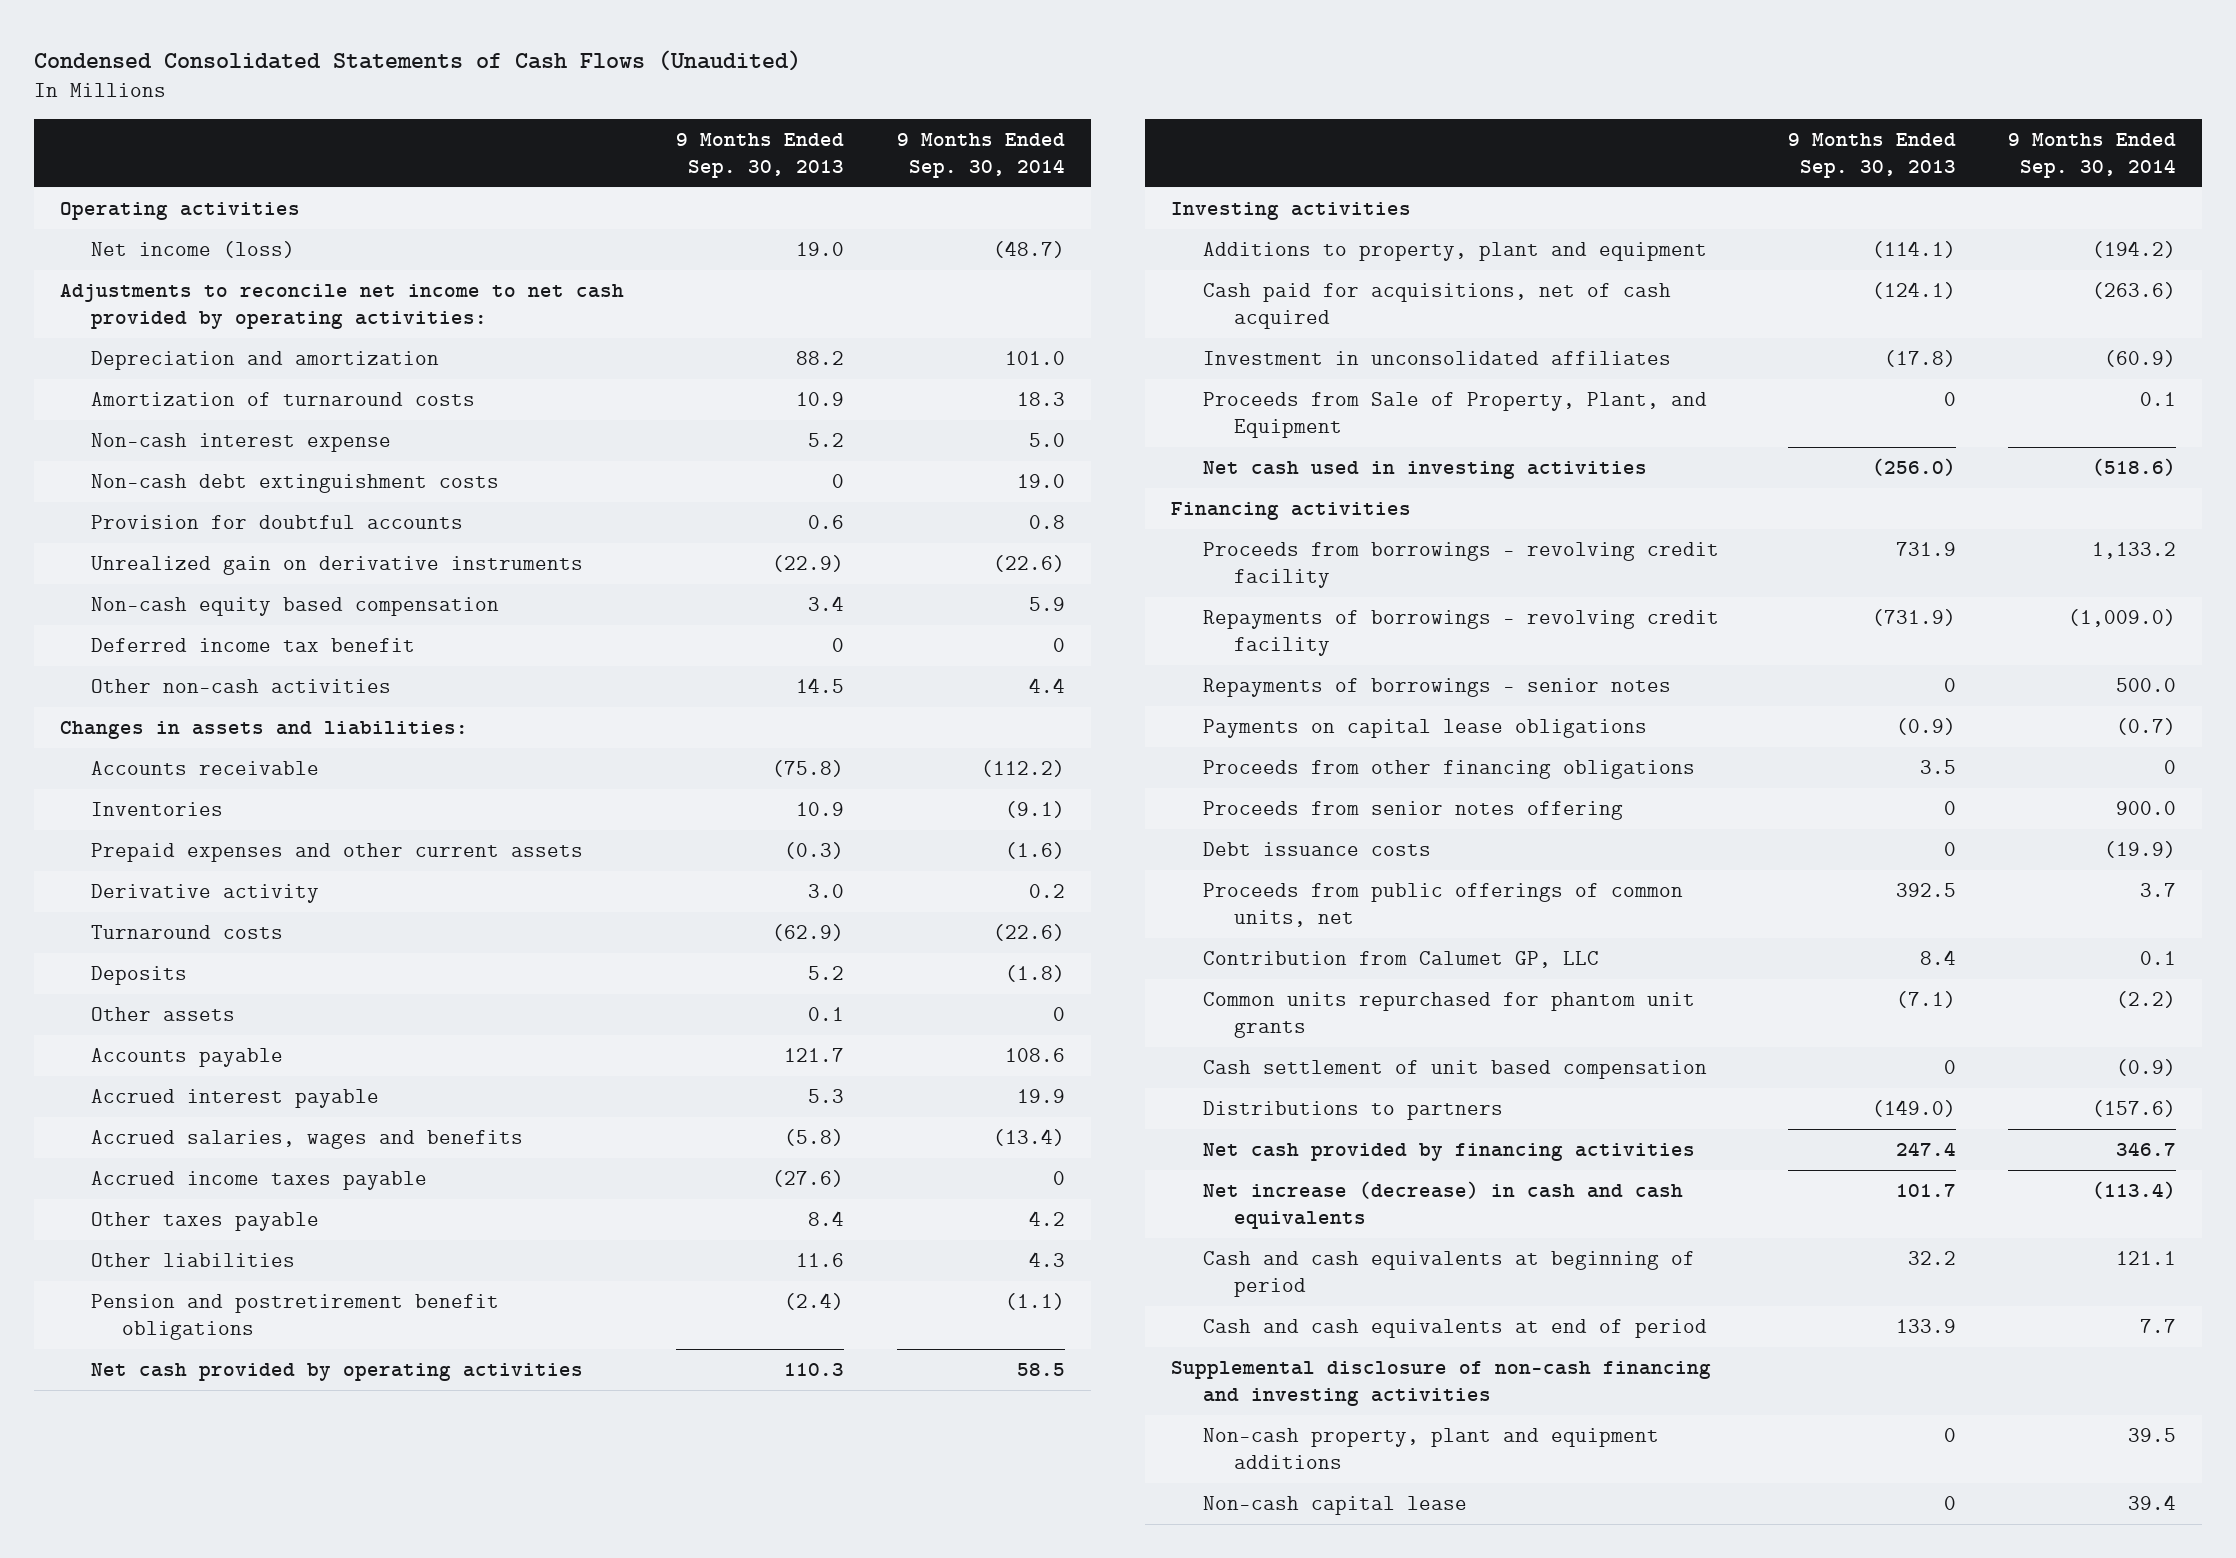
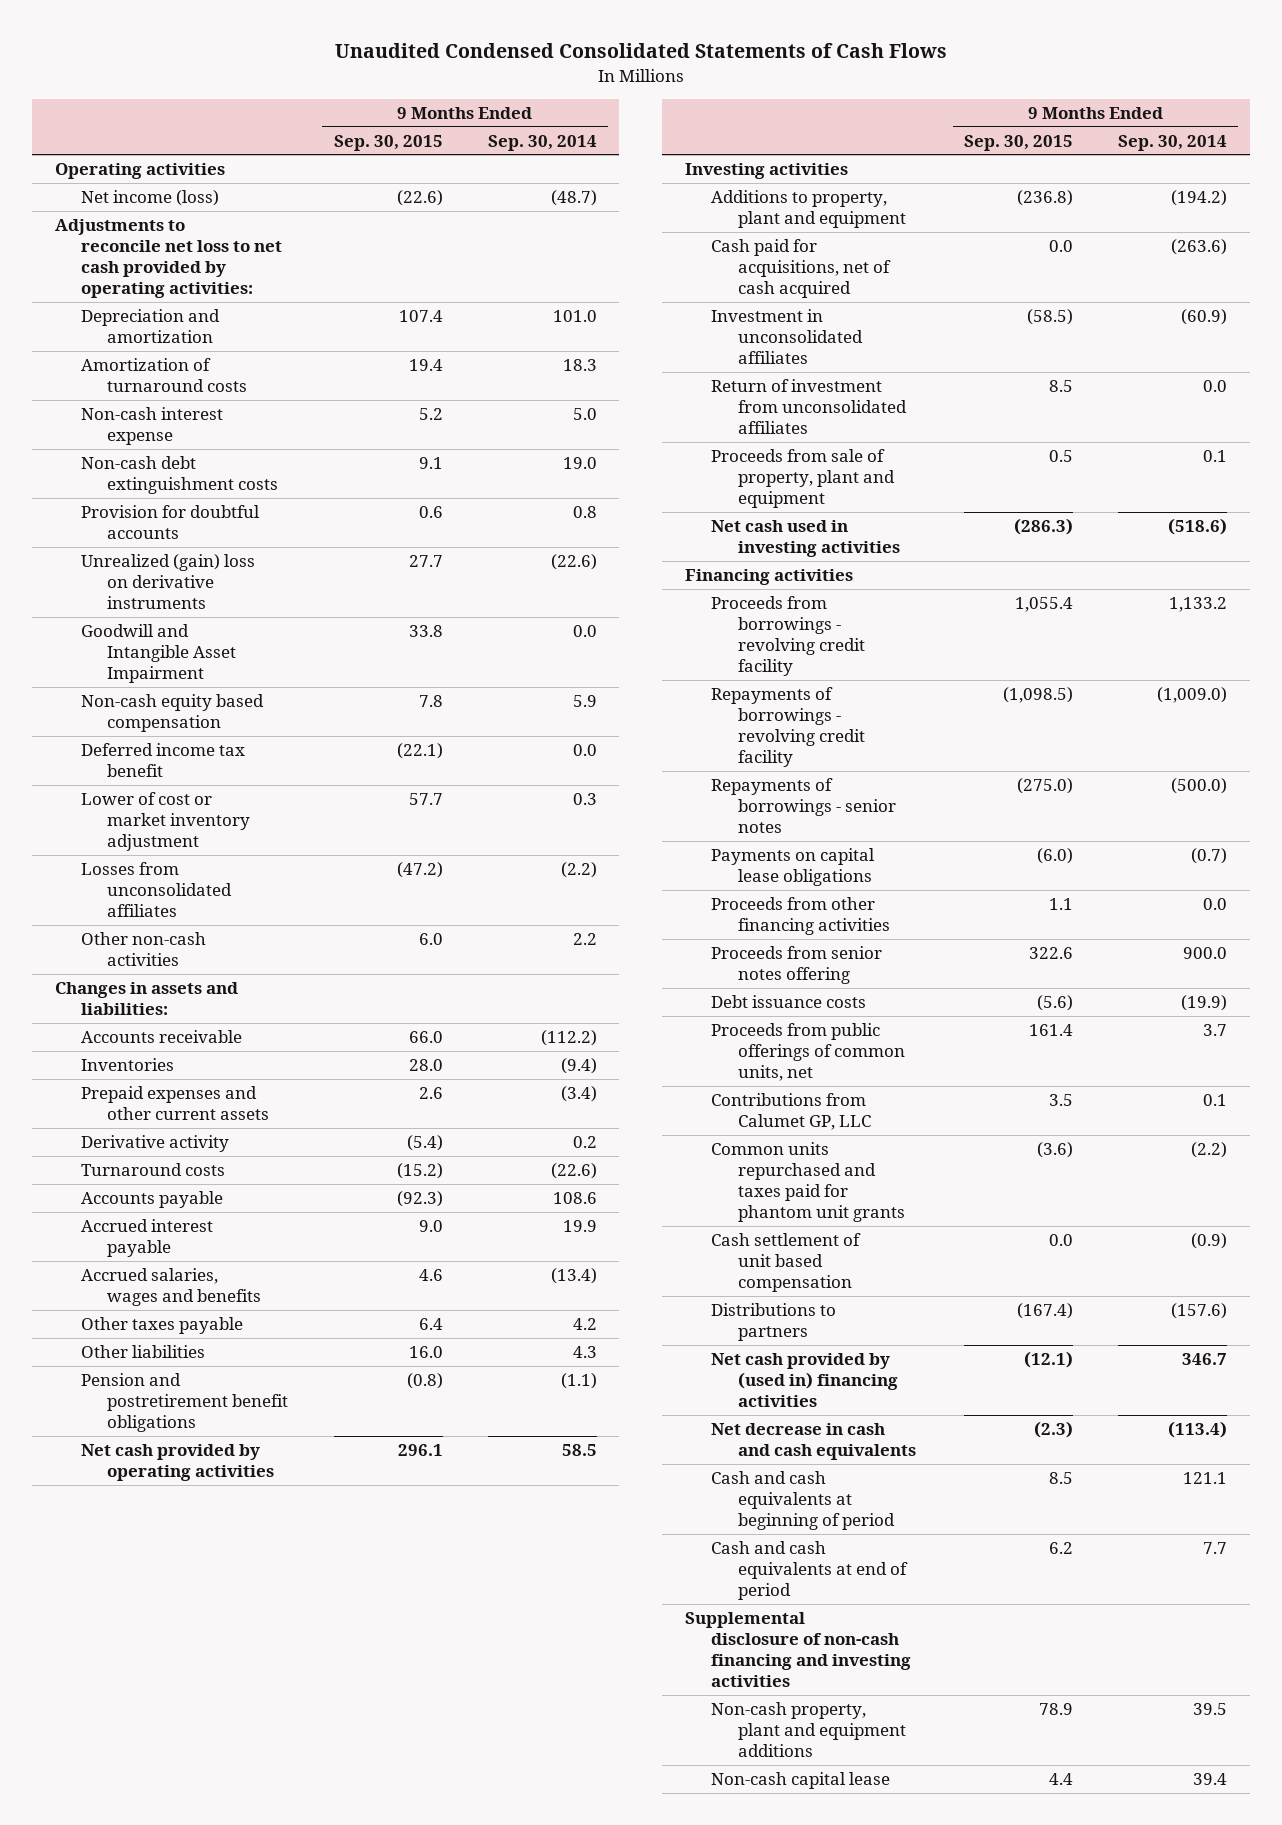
- Condensed Consolidated Statements of Cash Flows (Unaudited)
+ Unaudited Condensed Consolidated Statements of Cash Flows
- | 9 Months Ended Sep. 30, 2013 | 9 Months Ended Sep. 30, 2014
+ | 9 Months Ended Sep. 30, 2015 | 9 Months Ended Sep. 30, 2014
- Adjustments to reconcile net income to net cash provided by operating activities:
+ Adjustments to reconcile net loss to net cash provided by operating activities:
- Unrealized gain on derivative instruments | (22.9) | (22.6)
+ Unrealized (gain) loss on derivative instruments | 27.7 | (22.6)
+ Goodwill and Intangible Asset Impairment | 33.8 | 0.0
- Deferred income tax benefit | 0 | 0
- Other non-cash activities | 14.5 | 4.4
+ Deferred income tax benefit | (22.1) | 0.0
+ Lower of cost or market inventory adjustment | 57.7 | 0.3
+ Losses from unconsolidated affiliates | (47.2) | (2.2)
+ Other non-cash activities | 6.0 | 2.2
- Inventories | 10.9 | (9.1)
- Prepaid expenses and other current assets | (0.3) | (1.6)
+ Inventories | 28.0 | (9.4)
+ Prepaid expenses and other current assets | 2.6 | (3.4)
- Deposits | 5.2 | (1.8)
- Other assets | 0.1 | 0
- Accrued income taxes payable | (27.6) | 0
- Proceeds from Sale of Property, Plant, and Equipment | 0 | 0.1
+ Return of investment from unconsolidated affiliates | 8.5 | 0.0
+ Proceeds from sale of property, plant and equipment | 0.5 | 0.1
- Repayments of borrowings - senior notes | 0 | 500.0
+ Repayments of borrowings - senior notes | (275.0) | (500.0)
- Proceeds from other financing obligations | 3.5 | 0
+ Proceeds from other financing activities | 1.1 | 0.0
- Contribution from Calumet GP, LLC | 8.4 | 0.1
- Common units repurchased for phantom unit grants | (7.1) | (2.2)
+ Contributions from Calumet GP, LLC | 3.5 | 0.1
+ Common units repurchased and taxes paid for phantom unit grants | (3.6) | (2.2)
- Net cash provided by financing activities | 247.4 | 346.7
- Net increase (decrease) in cash and cash equivalents | 101.7 | (113.4)
+ Net cash provided by (used in) financing activities | (12.1) | 346.7
+ Net decrease in cash and cash equivalents | (2.3) | (113.4)

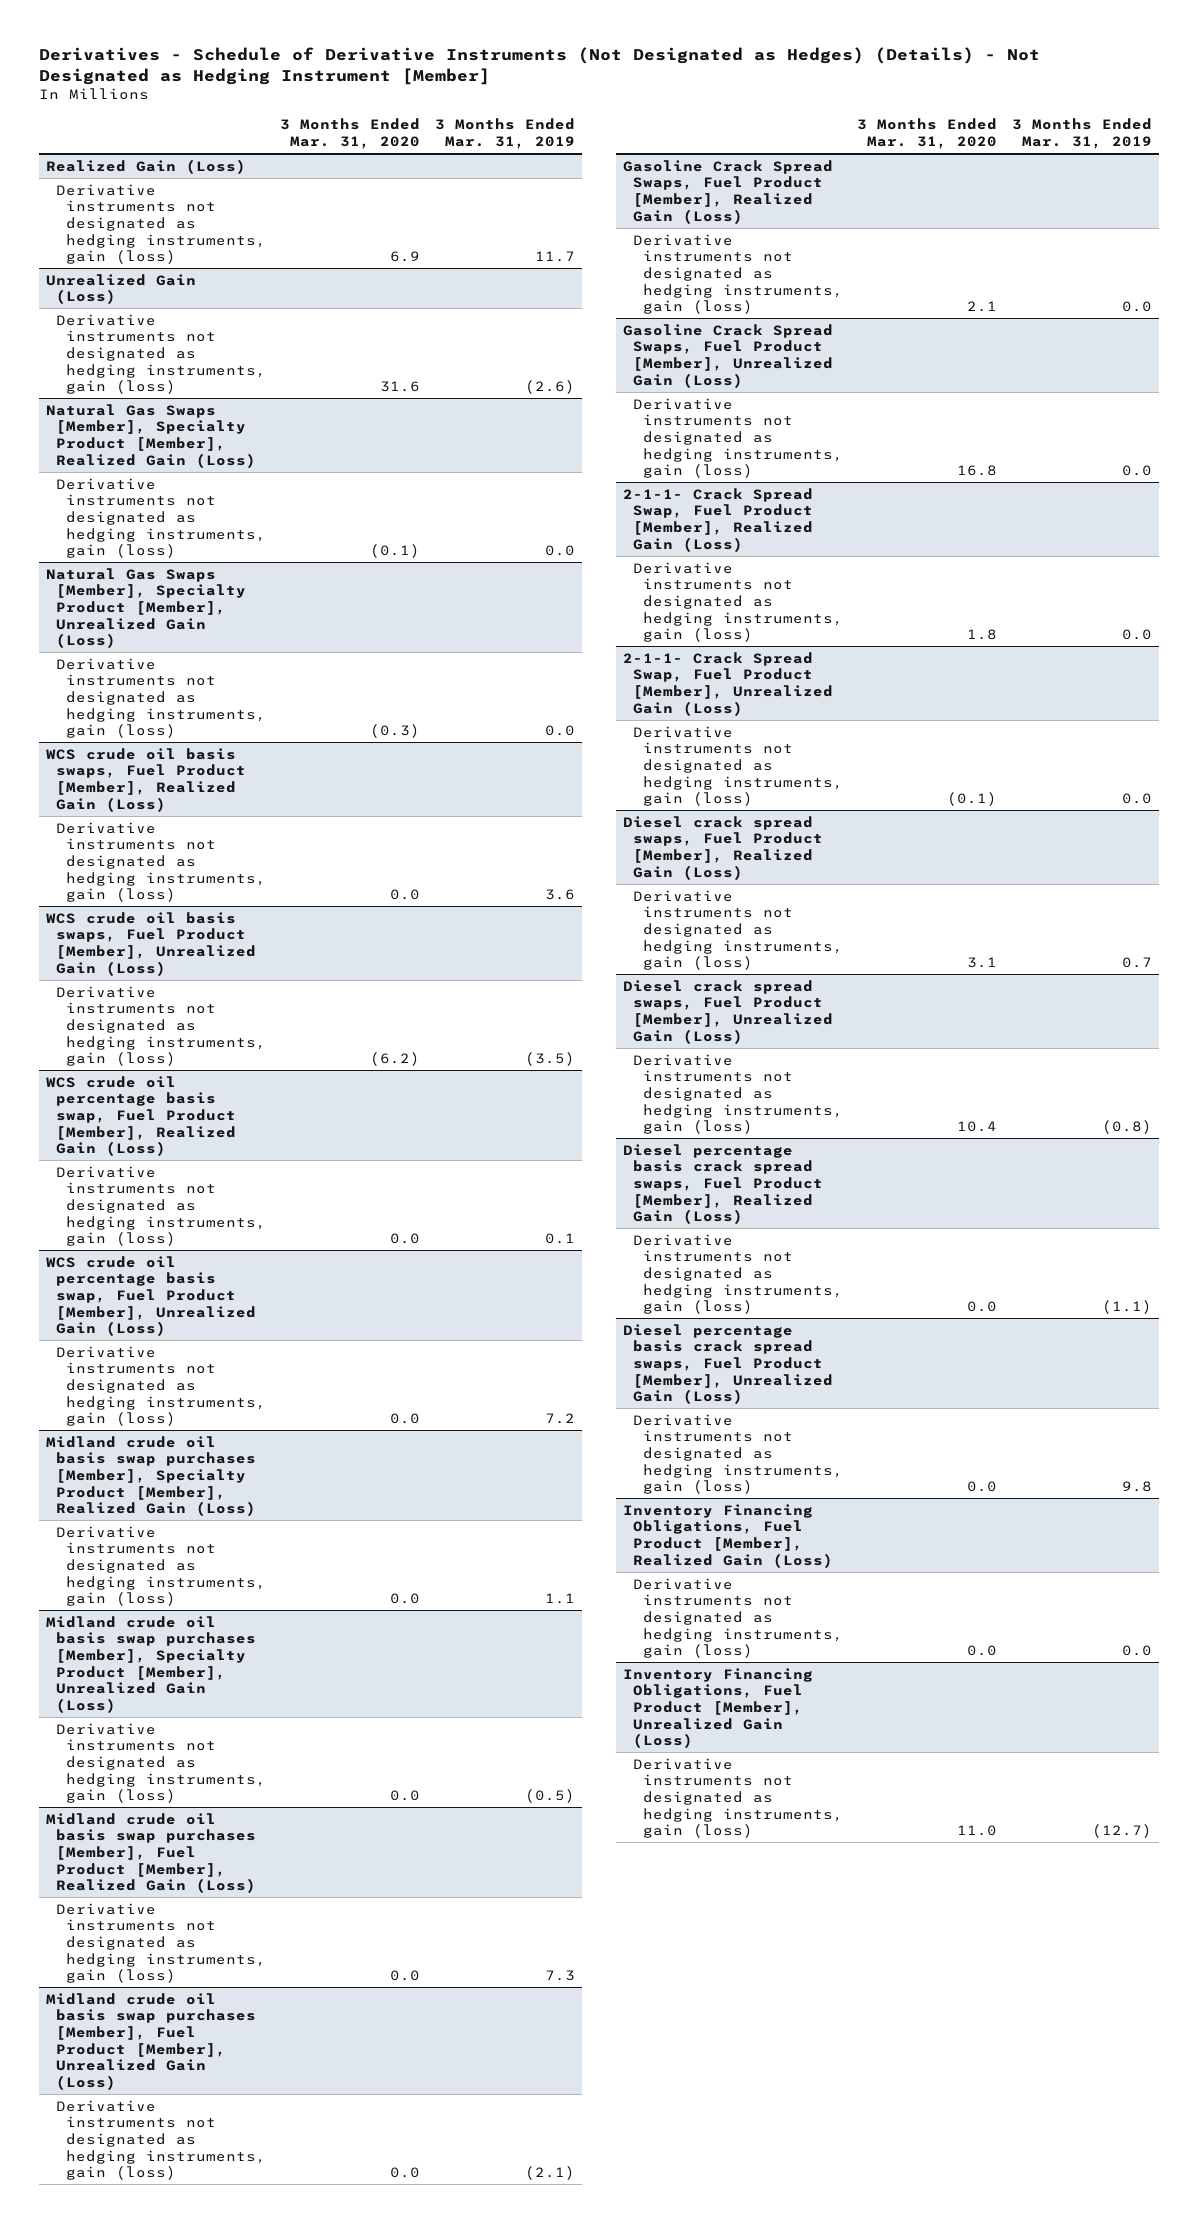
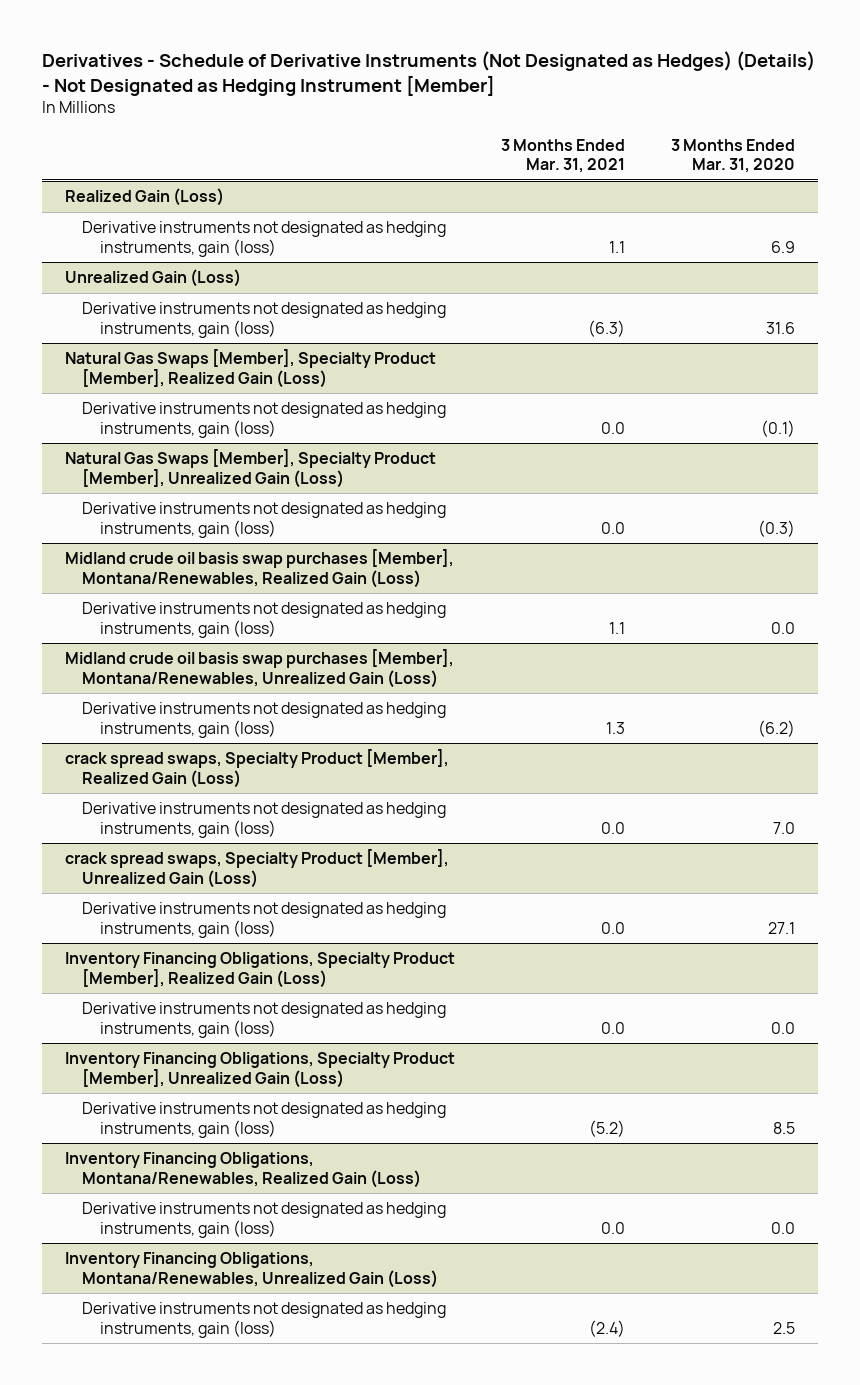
- | 3 Months Ended Mar. 31, 2020 | 3 Months Ended Mar. 31, 2019
+ | 3 Months Ended Mar. 31, 2021 | 3 Months Ended Mar. 31, 2020
- WCS crude oil basis swaps, Fuel Product [Member], Realized Gain (Loss)
+ Midland crude oil basis swap purchases [Member], Montana/Renewables, Realized Gain (Loss)
- WCS crude oil basis swaps, Fuel Product [Member], Unrealized Gain (Loss)
+ Midland crude oil basis swap purchases [Member], Montana/Renewables, Unrealized Gain (Loss)
- WCS crude oil percentage basis swap, Fuel Product [Member], Realized Gain (Loss)
- Derivative instruments not designated as hedging instruments, gain (loss) | 0.0 | 0.1
- WCS crude oil percentage basis swap, Fuel Product [Member], Unrealized Gain (Loss)
- Derivative instruments not designated as hedging instruments, gain (loss) | 0.0 | 7.2
- Midland crude oil basis swap purchases [Member], Specialty Product [Member], Realized Gain (Loss)
- Derivative instruments not designated as hedging instruments, gain (loss) | 0.0 | 1.1
- Midland crude oil basis swap purchases [Member], Specialty Product [Member], Unrealized Gain (Loss)
- Derivative instruments not designated as hedging instruments, gain (loss) | 0.0 | (0.5)
- Midland crude oil basis swap purchases [Member], Fuel Product [Member], Realized Gain (Loss)
- Derivative instruments not designated as hedging instruments, gain (loss) | 0.0 | 7.3
- Midland crude oil basis swap purchases [Member], Fuel Product [Member], Unrealized Gain (Loss)
- Derivative instruments not designated as hedging instruments, gain (loss) | 0.0 | (2.1)
- Gasoline Crack Spread Swaps, Fuel Product [Member], Realized Gain (Loss)
- Derivative instruments not designated as hedging instruments, gain (loss) | 2.1 | 0.0
- Gasoline Crack Spread Swaps, Fuel Product [Member], Unrealized Gain (Loss)
- Derivative instruments not designated as hedging instruments, gain (loss) | 16.8 | 0.0
- 2-1-1- Crack Spread Swap, Fuel Product [Member], Realized Gain (Loss)
- Derivative instruments not designated as hedging instruments, gain (loss) | 1.8 | 0.0
- 2-1-1- Crack Spread Swap, Fuel Product [Member], Unrealized Gain (Loss)
- Derivative instruments not designated as hedging instruments, gain (loss) | (0.1) | 0.0
- Diesel crack spread swaps, Fuel Product [Member], Realized Gain (Loss)
- Derivative instruments not designated as hedging instruments, gain (loss) | 3.1 | 0.7
- Diesel crack spread swaps, Fuel Product [Member], Unrealized Gain (Loss)
- Derivative instruments not designated as hedging instruments, gain (loss) | 10.4 | (0.8)
- Diesel percentage basis crack spread swaps, Fuel Product [Member], Realized Gain (Loss)
- Derivative instruments not designated as hedging instruments, gain (loss) | 0.0 | (1.1)
- Diesel percentage basis crack spread swaps, Fuel Product [Member], Unrealized Gain (Loss)
+ crack spread swaps, Specialty Product [Member], Realized Gain (Loss)
+ Derivative instruments not designated as hedging instruments, gain (loss) | 0.0 | 7.0
+ crack spread swaps, Specialty Product [Member], Unrealized Gain (Loss)
+ Derivative instruments not designated as hedging instruments, gain (loss) | 0.0 | 27.1
+ Inventory Financing Obligations, Specialty Product [Member], Realized Gain (Loss)
- Inventory Financing Obligations, Fuel Product [Member], Realized Gain (Loss)
+ Inventory Financing Obligations, Specialty Product [Member], Unrealized Gain (Loss)
+ Derivative instruments not designated as hedging instruments, gain (loss) | (5.2) | 8.5
+ Inventory Financing Obligations, Montana/Renewables, Realized Gain (Loss)
- Inventory Financing Obligations, Fuel Product [Member], Unrealized Gain (Loss)
- Derivative instruments not designated as hedging instruments, gain (loss) | 11.0 | (12.7)
+ Inventory Financing Obligations, Montana/Renewables, Unrealized Gain (Loss)
+ Derivative instruments not designated as hedging instruments, gain (loss) | (2.4) | 2.5

